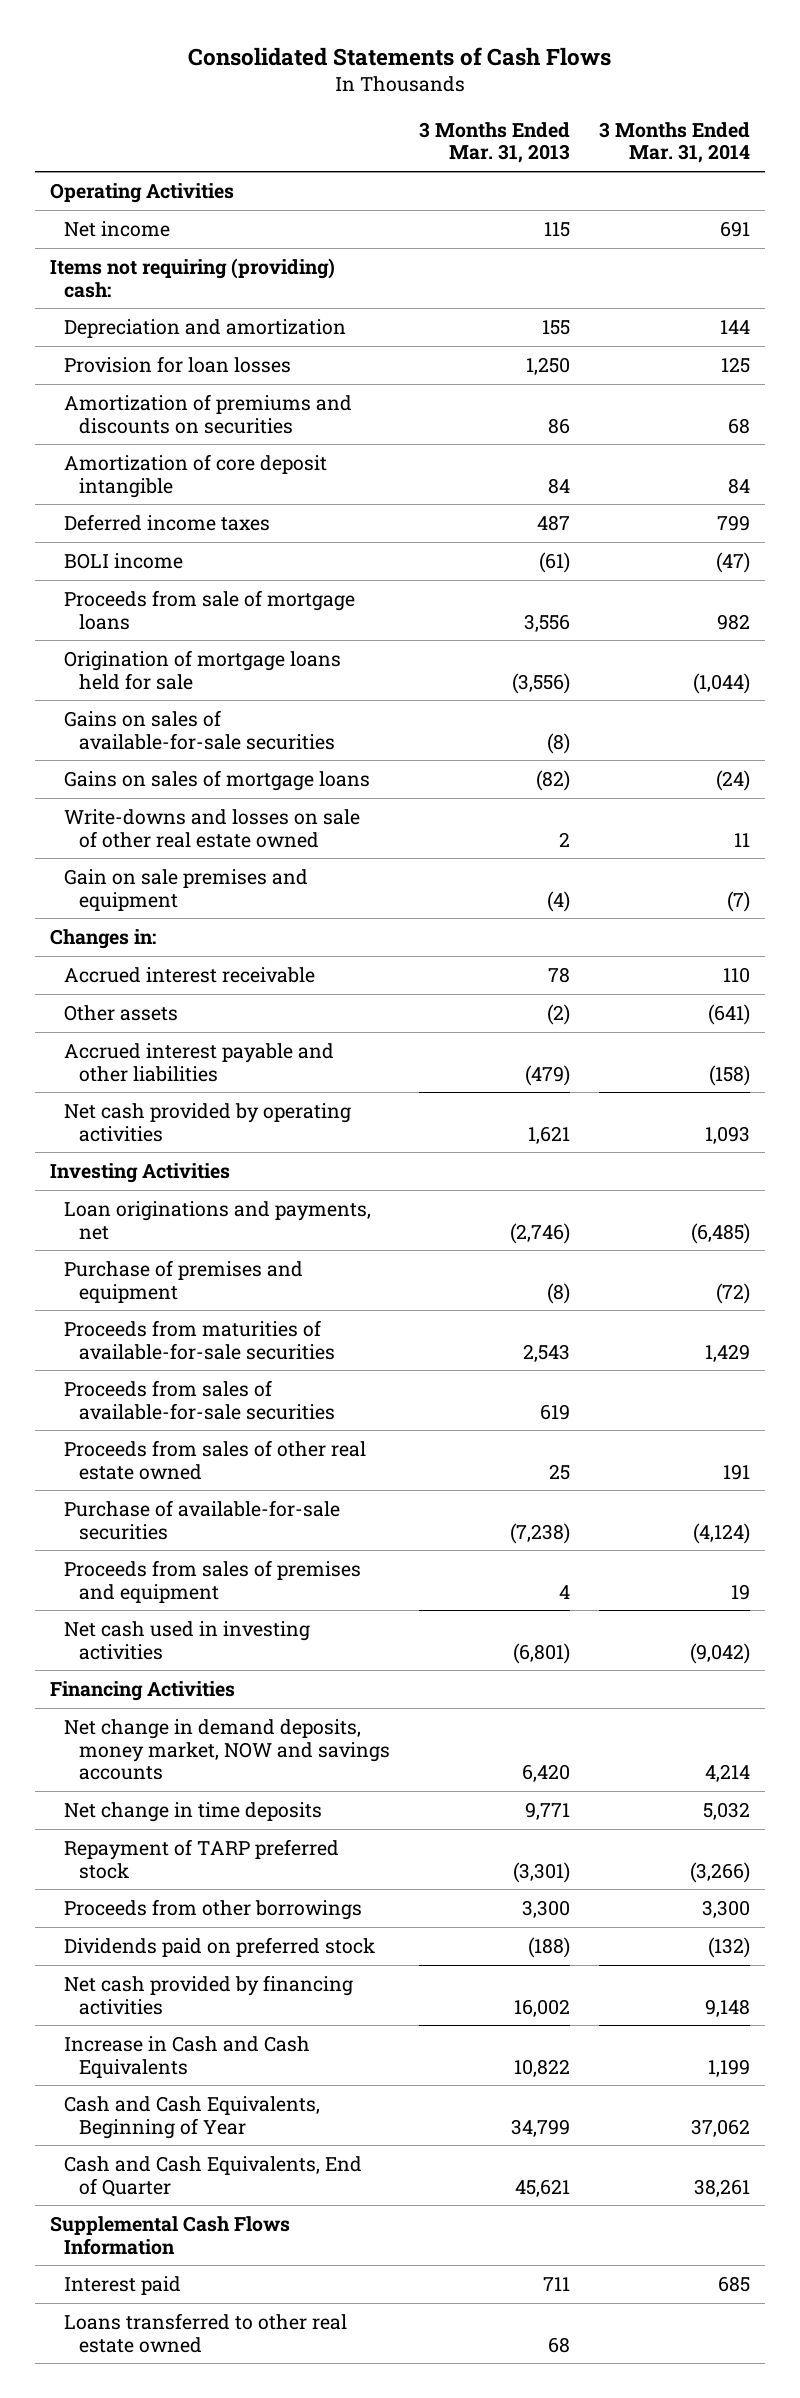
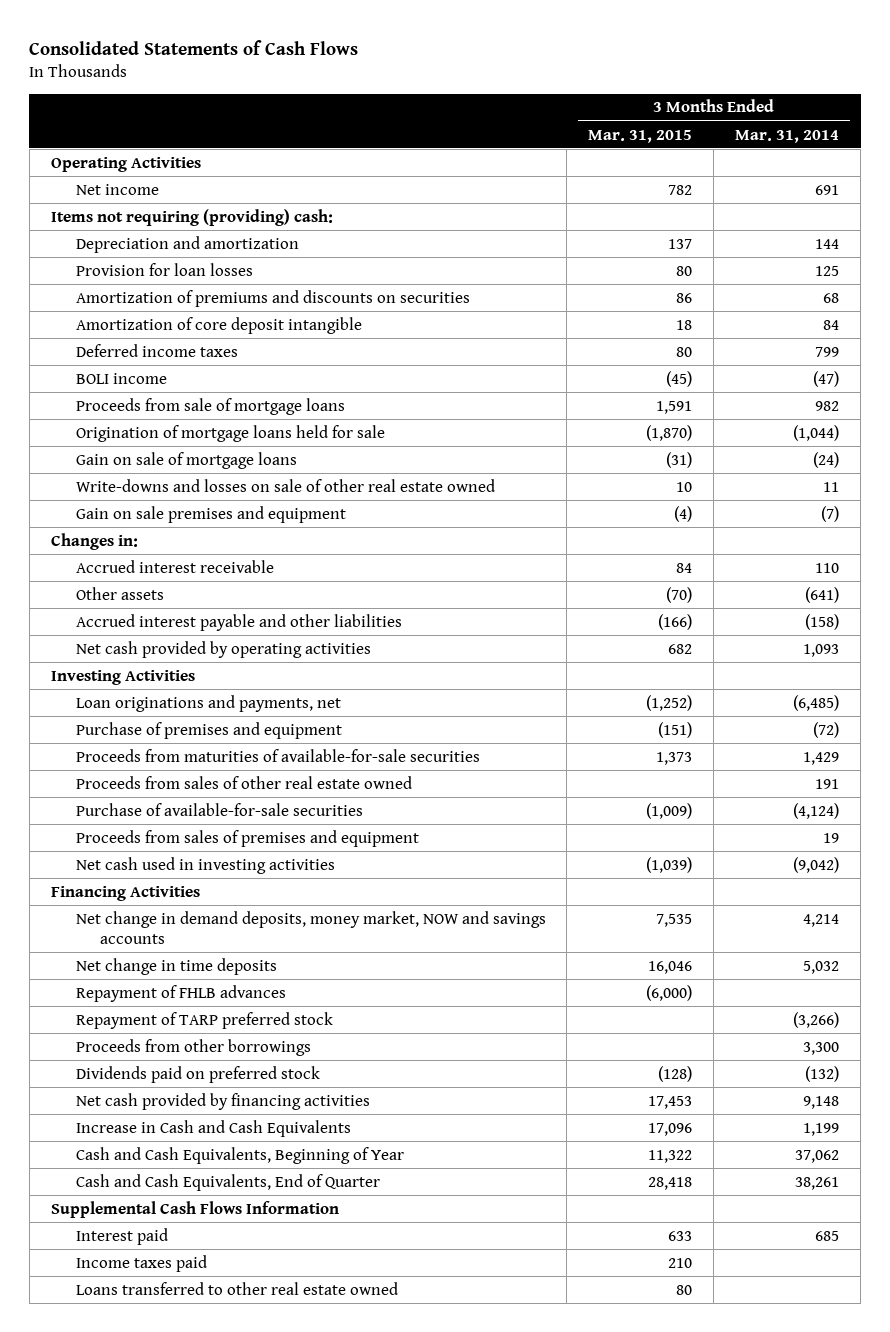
- | 3 Months Ended Mar. 31, 2013 | 3 Months Ended Mar. 31, 2014
+ | 3 Months Ended Mar. 31, 2015 | 3 Months Ended Mar. 31, 2014
- Gains on sales of available-for-sale securities | (8) |
- Gains on sales of mortgage loans | (82) | (24)
+ Gain on sale of mortgage loans | (31) | (24)
- Proceeds from sales of available-for-sale securities | 619 |
+ Repayment of FHLB advances | (6,000) |
+ Income taxes paid | 210 |

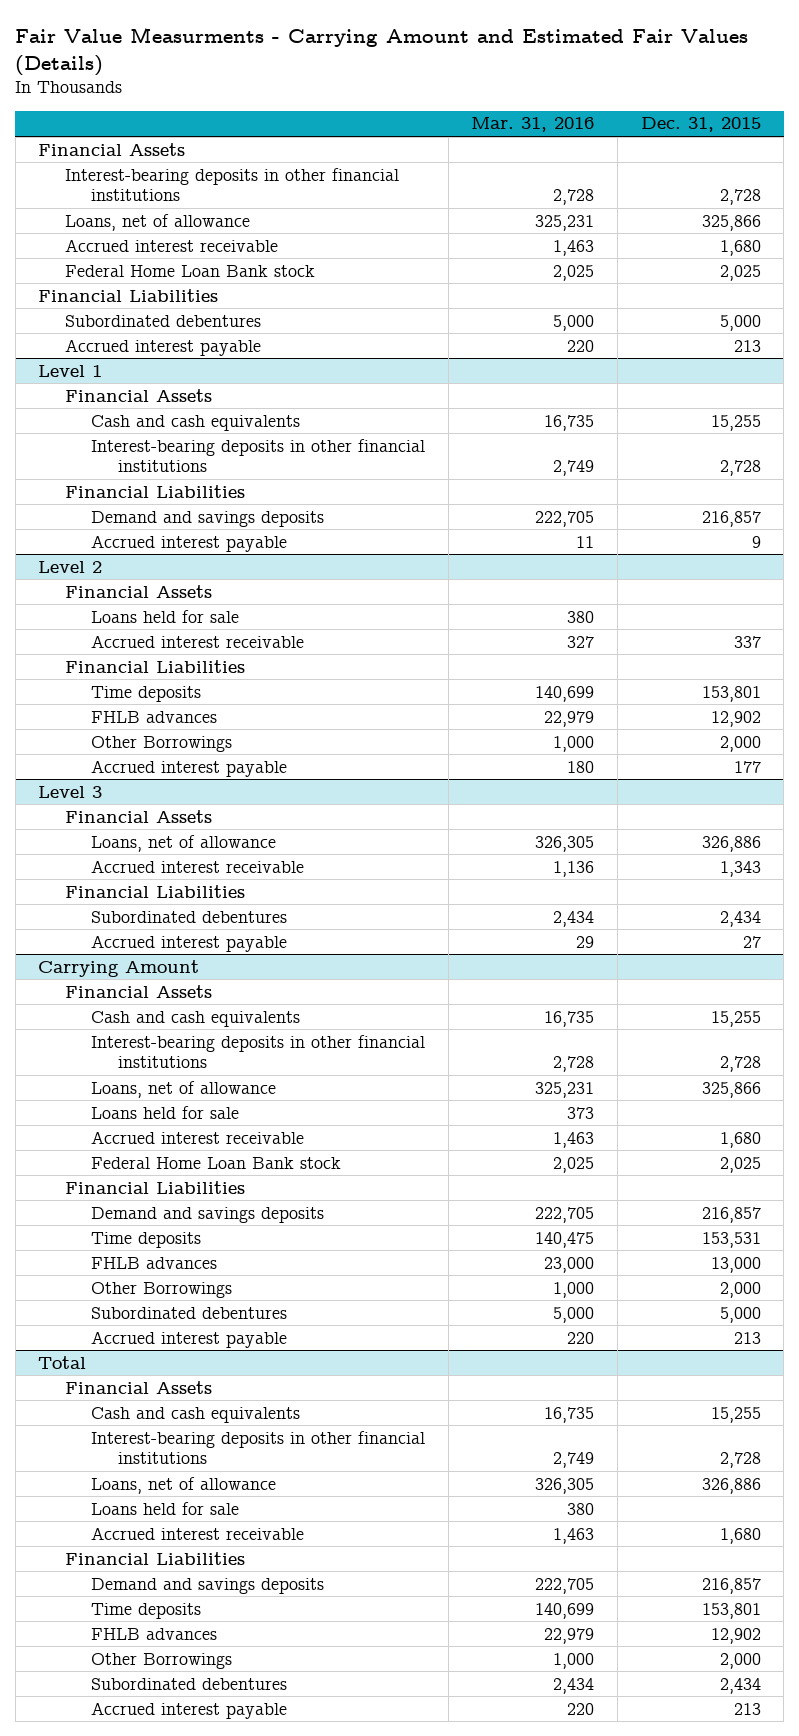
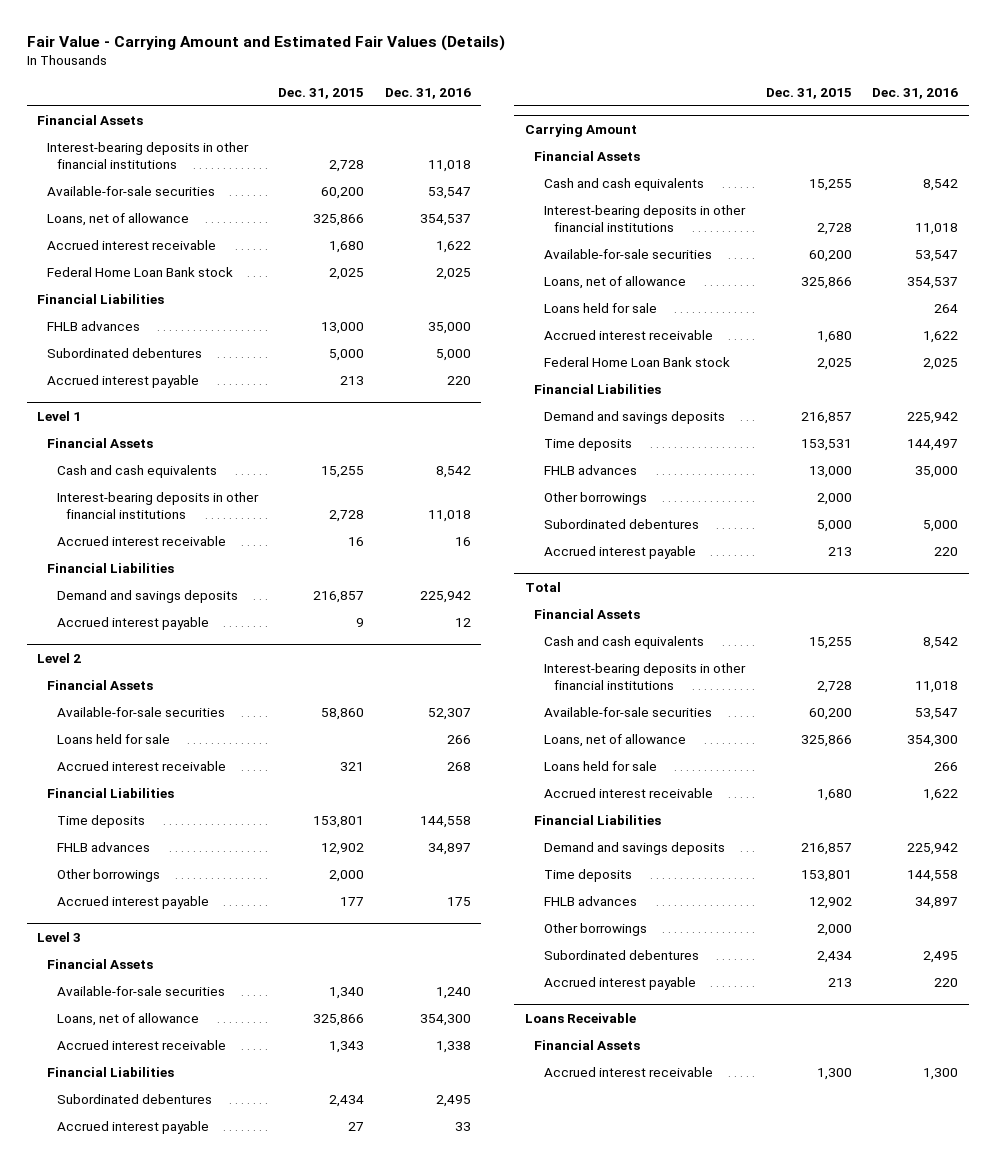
- Fair Value Measurments - Carrying Amount and Estimated Fair Values (Details)
+ Fair Value - Carrying Amount and Estimated Fair Values (Details)
- | Mar. 31, 2016 | Dec. 31, 2015
+ | Dec. 31, 2015 | Dec. 31, 2016
+ Available-for-sale securities | 60,200 | 53,547
+ FHLB advances | 13,000 | 35,000
@ Level 1
+ Accrued interest receivable | 16 | 16
@ Level 2
+ Available-for-sale securities | 58,860 | 52,307
- Accrued interest receivable | 327 | 337
+ Accrued interest receivable | 321 | 268
- Other Borrowings | 1,000 | 2,000
+ Other borrowings | 2,000 |
@ Level 3
- Loans, net of allowance | 326,305 | 326,886
+ Available-for-sale securities | 1,340 | 1,240
+ Loans, net of allowance | 325,866 | 354,300
@ Carrying Amount
+ Available-for-sale securities | 60,200 | 53,547
- Other Borrowings | 1,000 | 2,000
+ Other borrowings | 2,000 |
@ Total
- Loans, net of allowance | 326,305 | 326,886
+ Available-for-sale securities | 60,200 | 53,547
+ Loans, net of allowance | 325,866 | 354,300
- Other Borrowings | 1,000 | 2,000
+ Other borrowings | 2,000 |
+ Loans Receivable
+ Financial Assets
+ Accrued interest receivable | 1,300 | 1,300

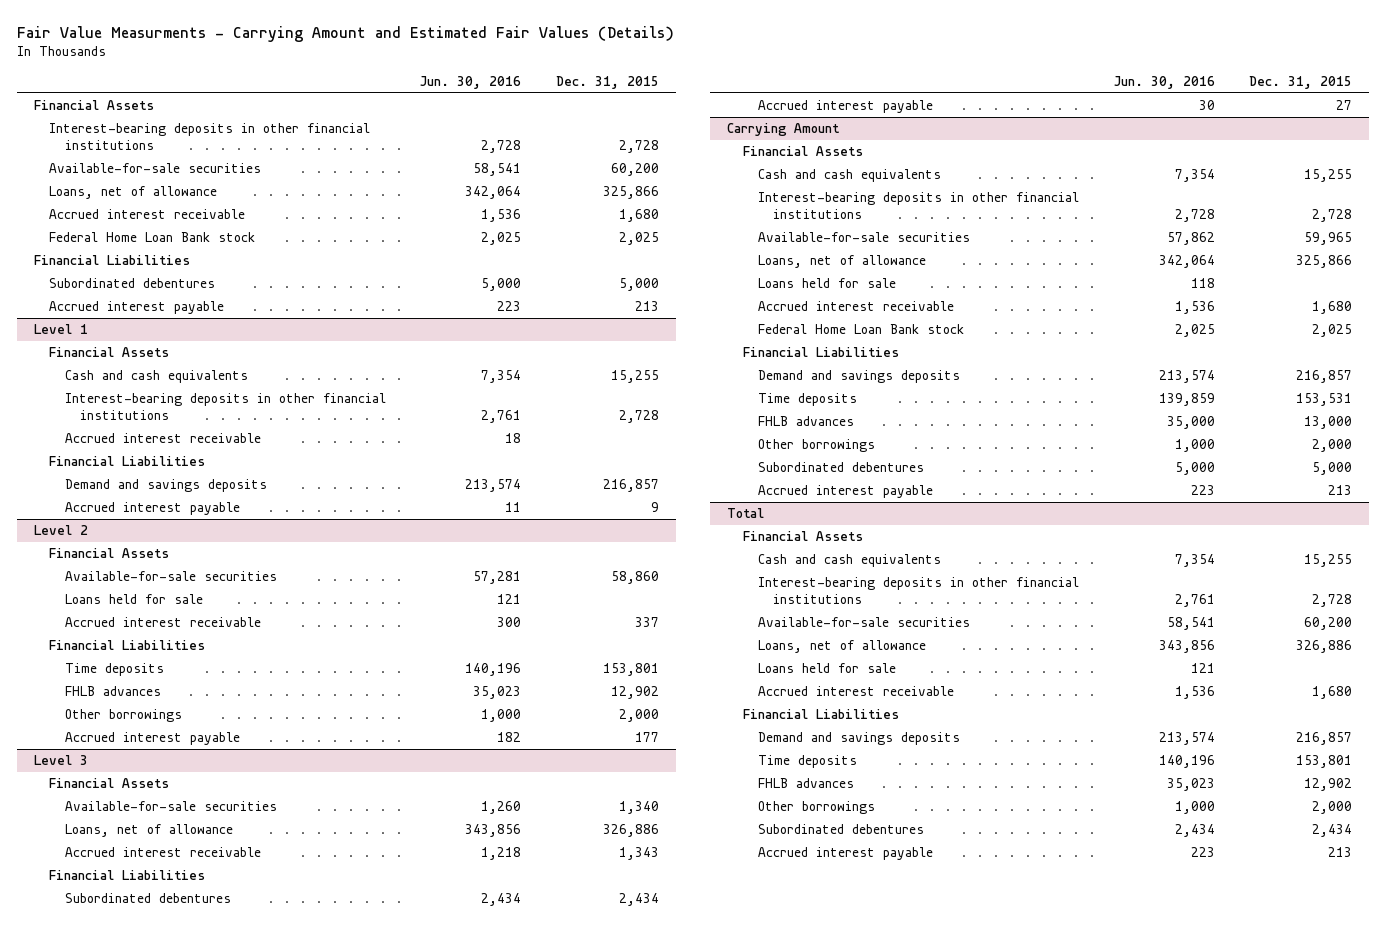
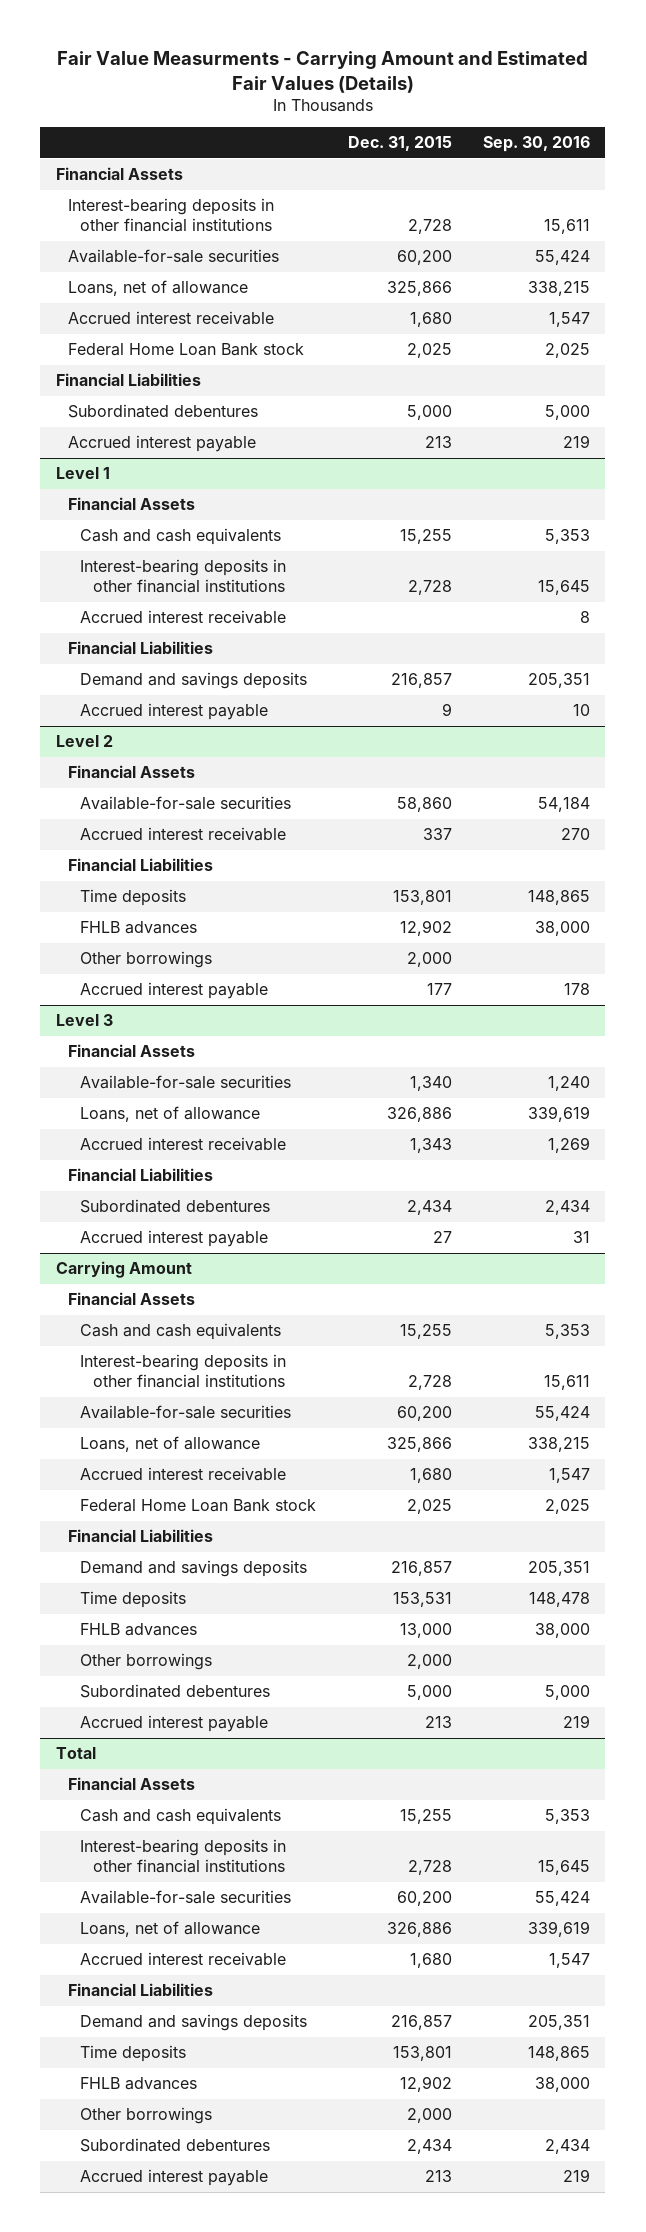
- | Jun. 30, 2016 | Dec. 31, 2015
+ | Dec. 31, 2015 | Sep. 30, 2016
@ Level 2
- Loans held for sale | 121 |
@ Carrying Amount
- Available-for-sale securities | 57,862 | 59,965
+ Available-for-sale securities | 60,200 | 55,424
- Loans held for sale | 118 |
@ Total
- Loans held for sale | 121 |

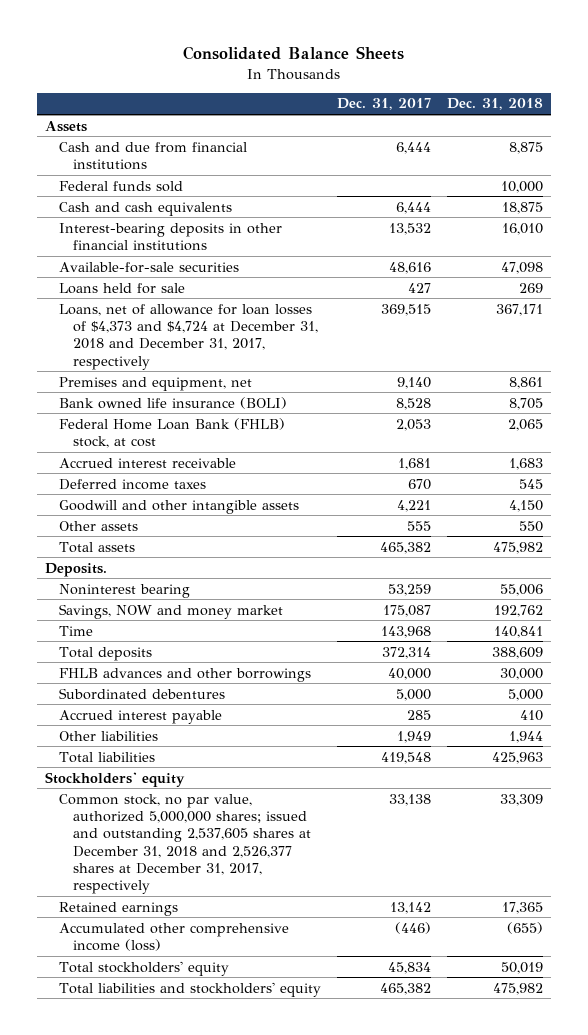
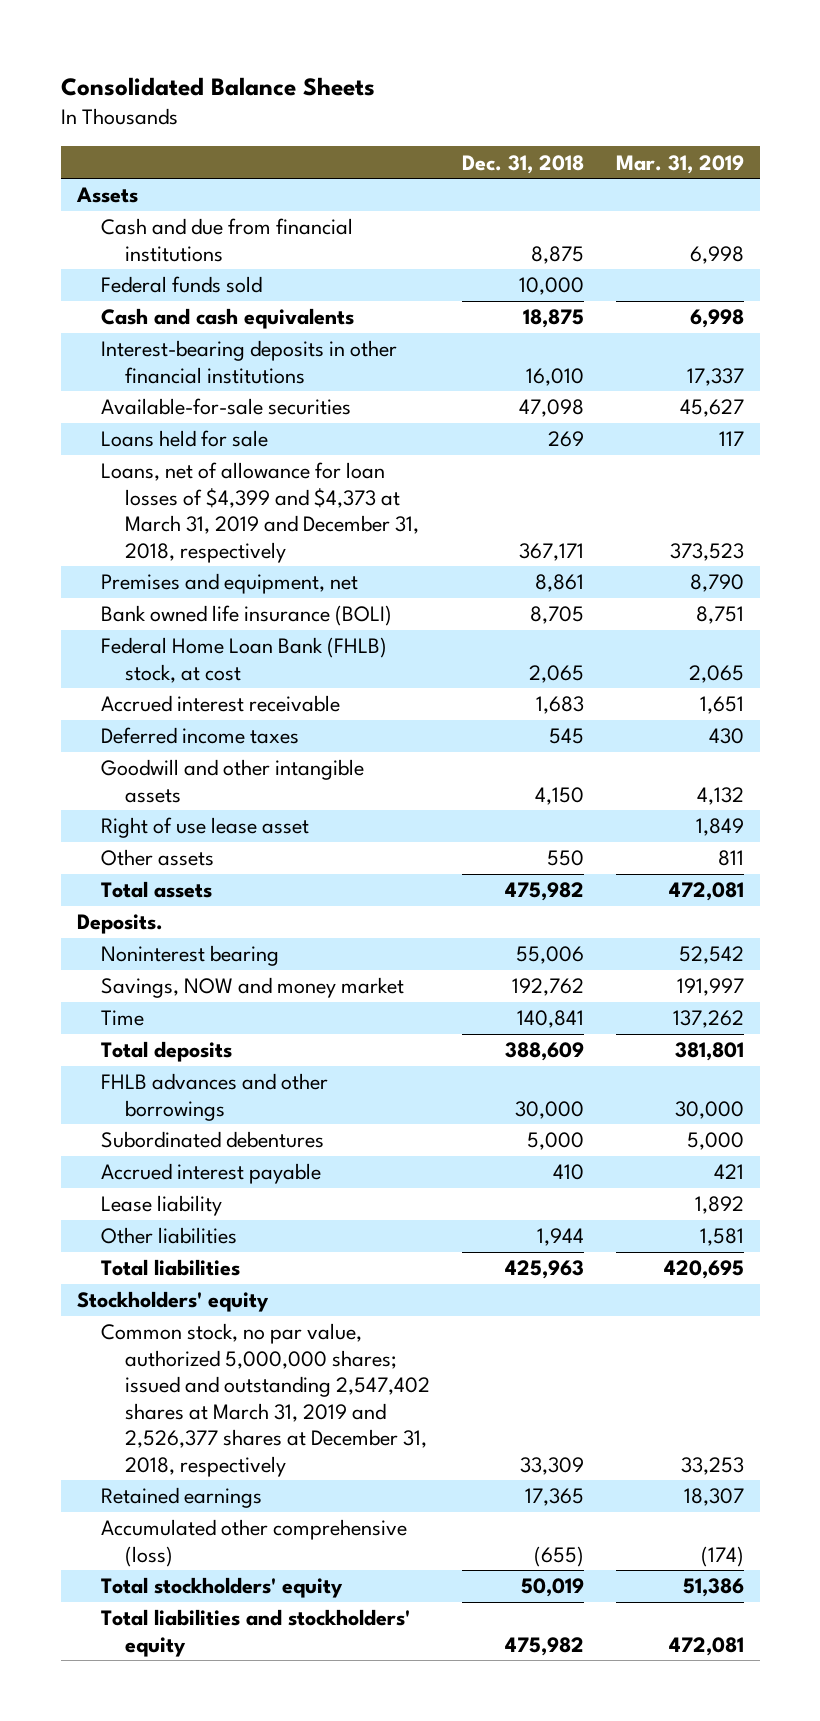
- | Dec. 31, 2017 | Dec. 31, 2018
+ | Dec. 31, 2018 | Mar. 31, 2019
- Loans, net of allowance for loan losses of $4,373 and $4,724 at December 31, 2018 and December 31, 2017, respectively | 369,515 | 367,171
+ Loans, net of allowance for loan losses of $4,399 and $4,373 at March 31, 2019 and December 31, 2018, respectively | 367,171 | 373,523
+ Right of use lease asset | | 1,849
+ Lease liability | | 1,892
- Common stock, no par value, authorized 5,000,000 shares; issued and outstanding 2,537,605 shares at December 31, 2018 and 2,526,377 shares at December 31, 2017, respectively | 33,138 | 33,309
+ Common stock, no par value, authorized 5,000,000 shares; issued and outstanding 2,547,402 shares at March 31, 2019 and 2,526,377 shares at December 31, 2018, respectively | 33,309 | 33,253
- Accumulated other comprehensive income (loss) | (446) | (655)
+ Accumulated other comprehensive (loss) | (655) | (174)

